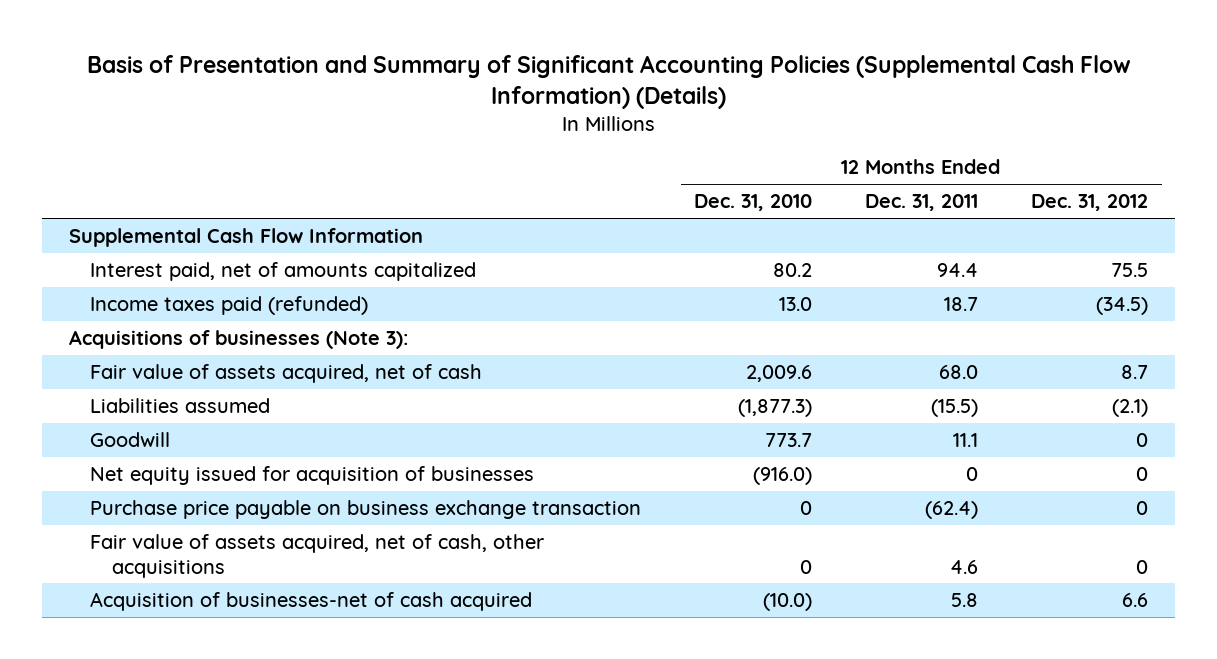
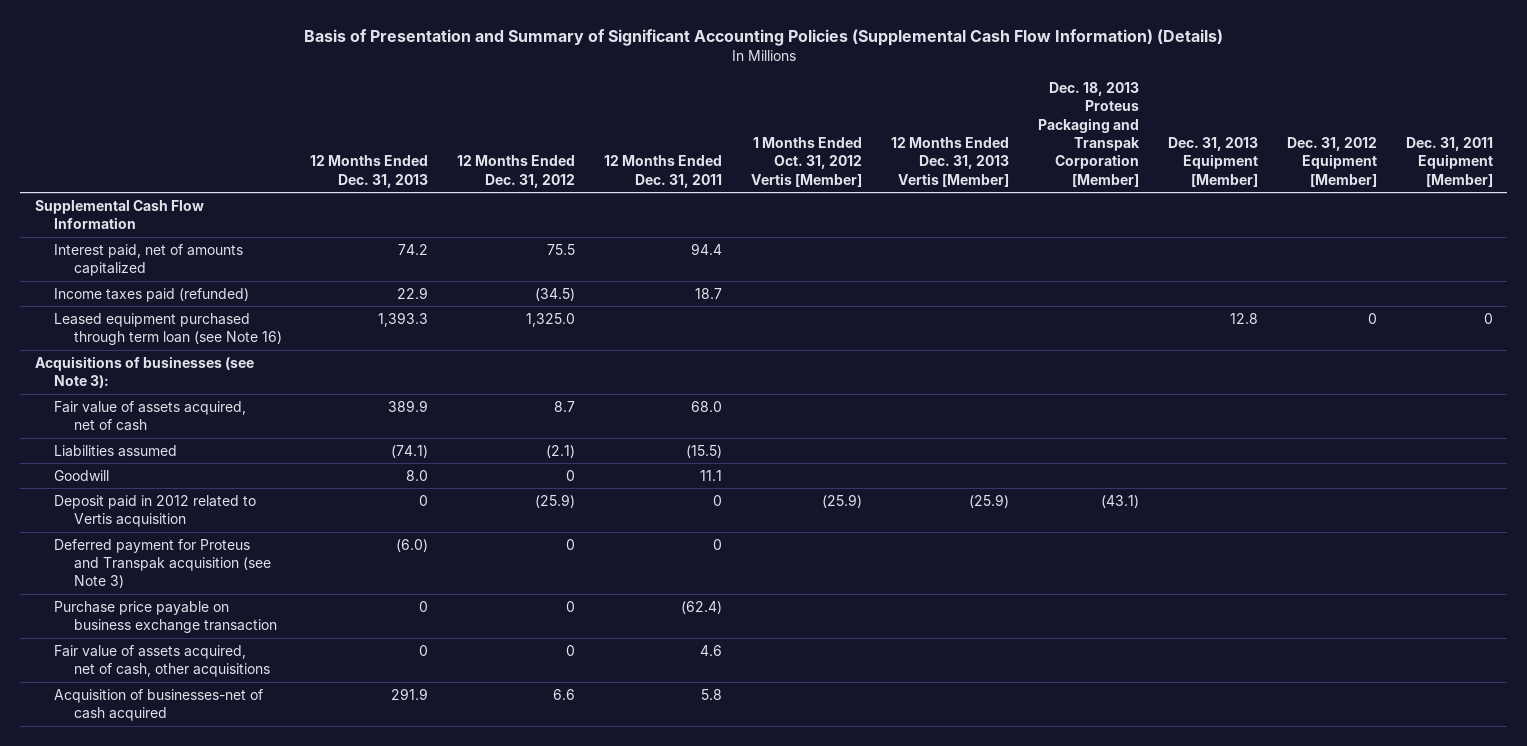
- | 12 Months Ended Dec. 31, 2010 | 12 Months Ended Dec. 31, 2011 | 12 Months Ended Dec. 31, 2012
+ | 12 Months Ended Dec. 31, 2013 | 12 Months Ended Dec. 31, 2012 | 12 Months Ended Dec. 31, 2011 | 1 Months Ended Oct. 31, 2012 Vertis [Member] | 12 Months Ended Dec. 31, 2013 Vertis [Member] | Dec. 18, 2013 Proteus Packaging and Transpak Corporation [Member] | Dec. 31, 2013 Equipment [Member] | Dec. 31, 2012 Equipment [Member] | Dec. 31, 2011 Equipment [Member]
- Acquisitions of businesses (Note 3):
+ Leased equipment purchased through term loan (see Note 16) | 1,393.3 | 1,325.0 | | | | | 12.8 | 0 | 0
+ Acquisitions of businesses (see Note 3):
- Net equity issued for acquisition of businesses | (916.0) | 0 | 0
+ Deposit paid in 2012 related to Vertis acquisition | 0 | (25.9) | 0 | (25.9) | (25.9) | (43.1) | | |
+ Deferred payment for Proteus and Transpak acquisition (see Note 3) | (6.0) | 0 | 0 | | | | | |

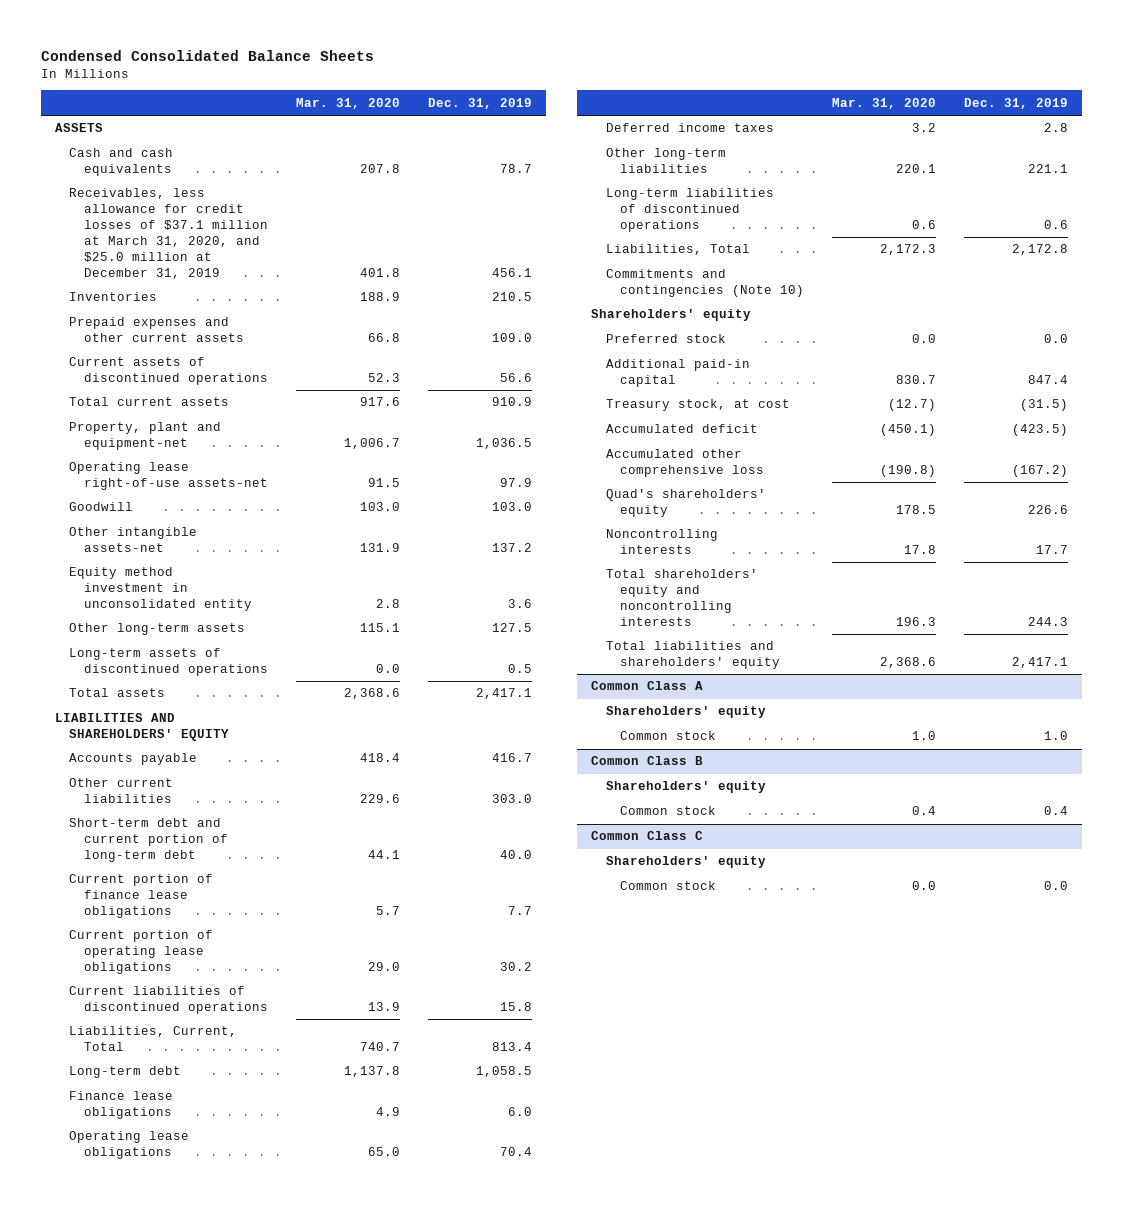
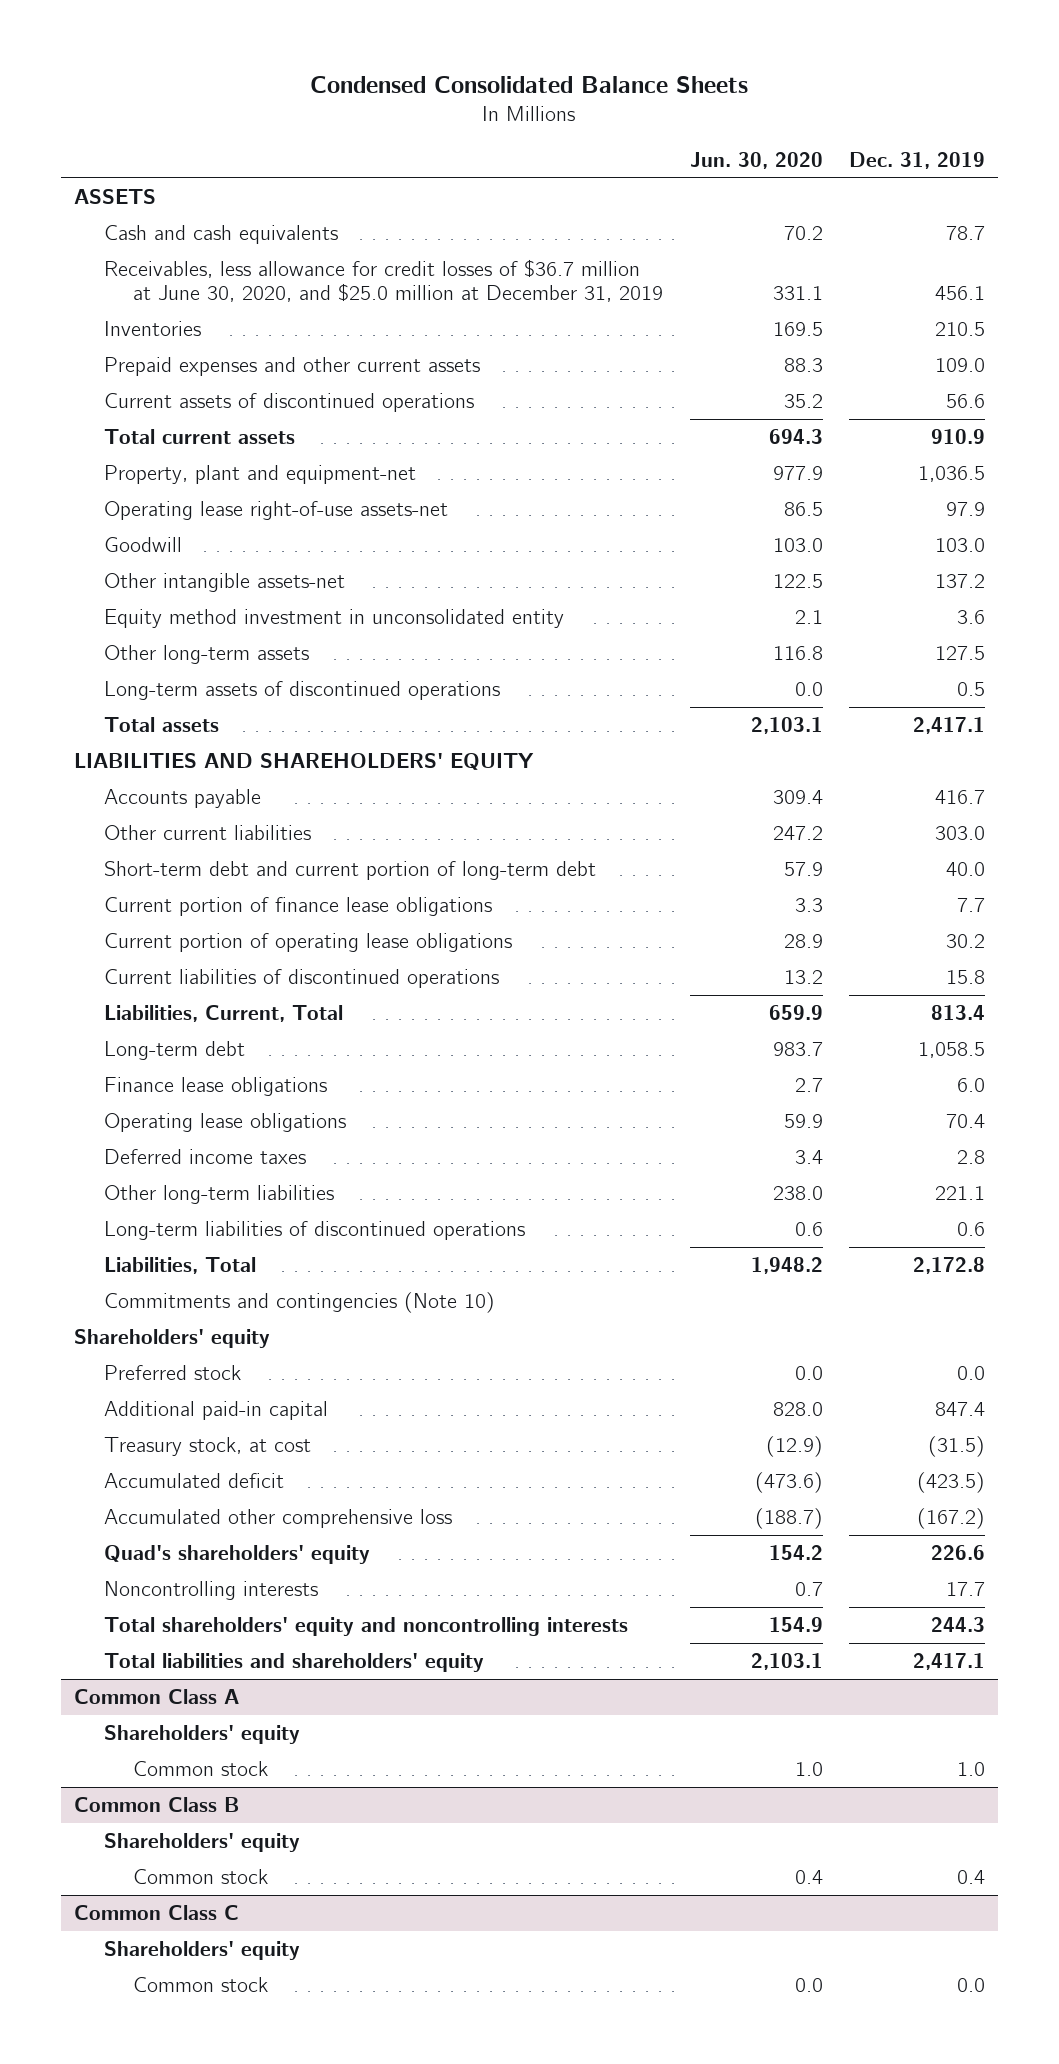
- | Mar. 31, 2020 | Dec. 31, 2019
+ | Jun. 30, 2020 | Dec. 31, 2019
- Receivables, less allowance for credit losses of $37.1 million at March 31, 2020, and $25.0 million at December 31, 2019 | 401.8 | 456.1
+ Receivables, less allowance for credit losses of $36.7 million at June 30, 2020, and $25.0 million at December 31, 2019 | 331.1 | 456.1

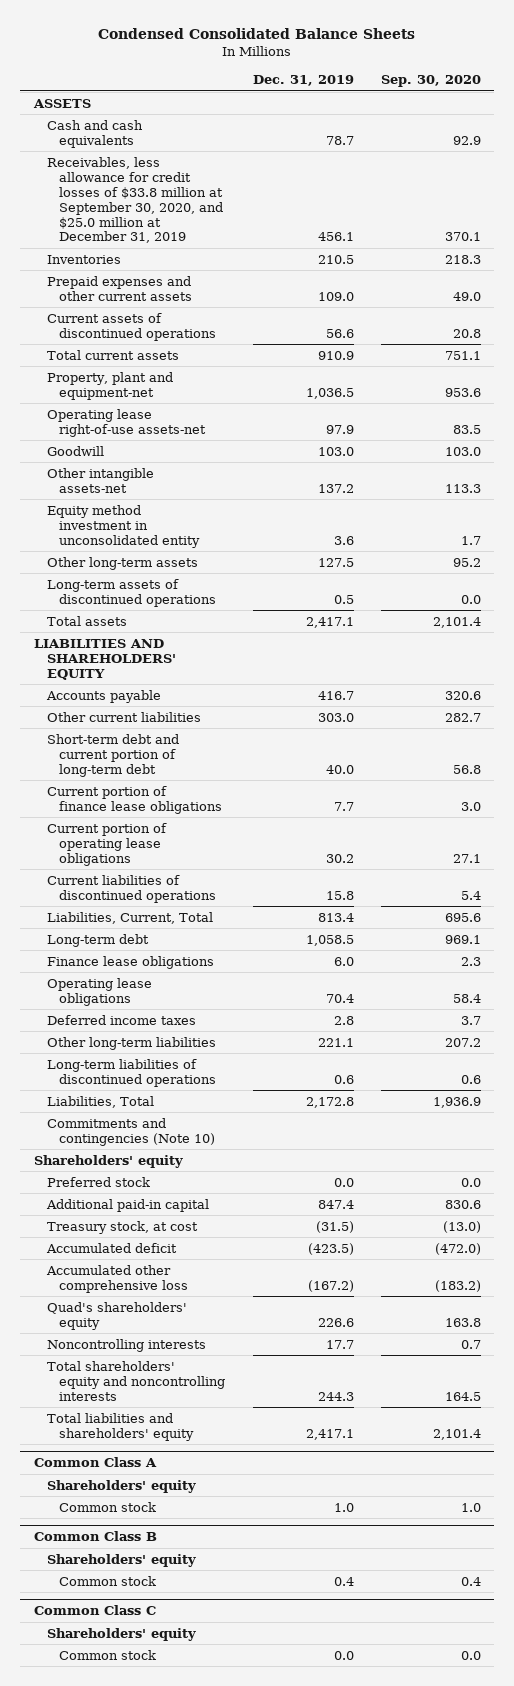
- | Jun. 30, 2020 | Dec. 31, 2019
+ | Dec. 31, 2019 | Sep. 30, 2020
- Receivables, less allowance for credit losses of $36.7 million at June 30, 2020, and $25.0 million at December 31, 2019 | 331.1 | 456.1
+ Receivables, less allowance for credit losses of $33.8 million at September 30, 2020, and $25.0 million at December 31, 2019 | 456.1 | 370.1

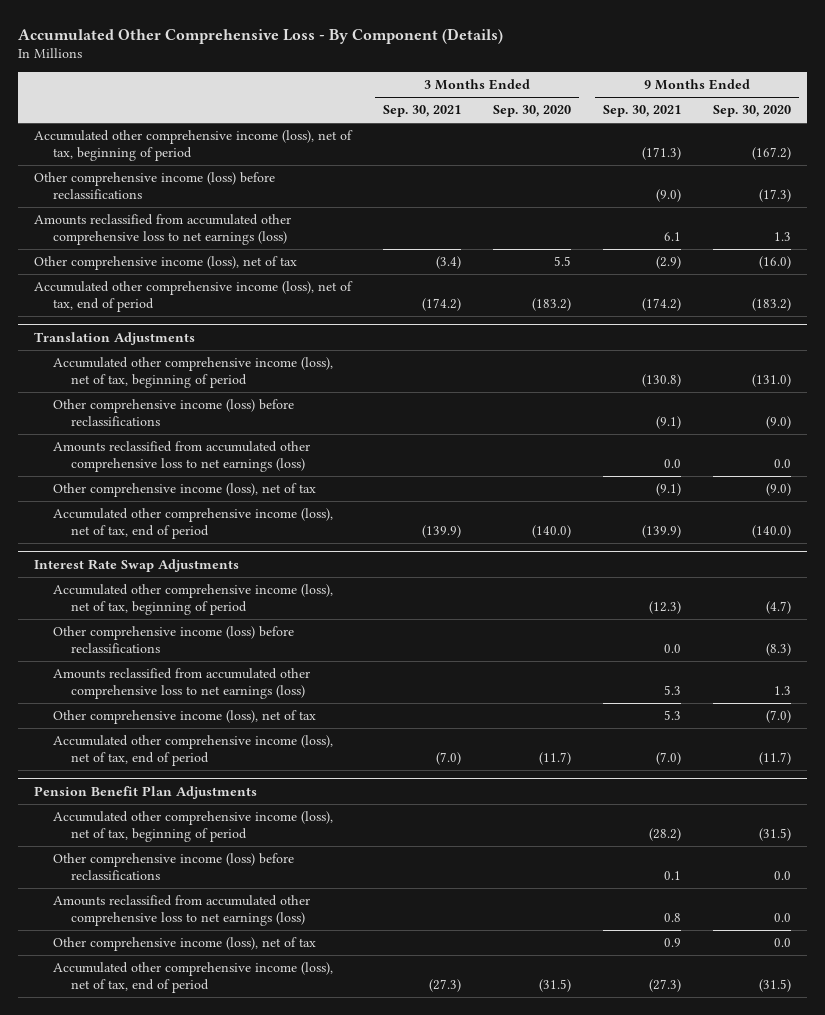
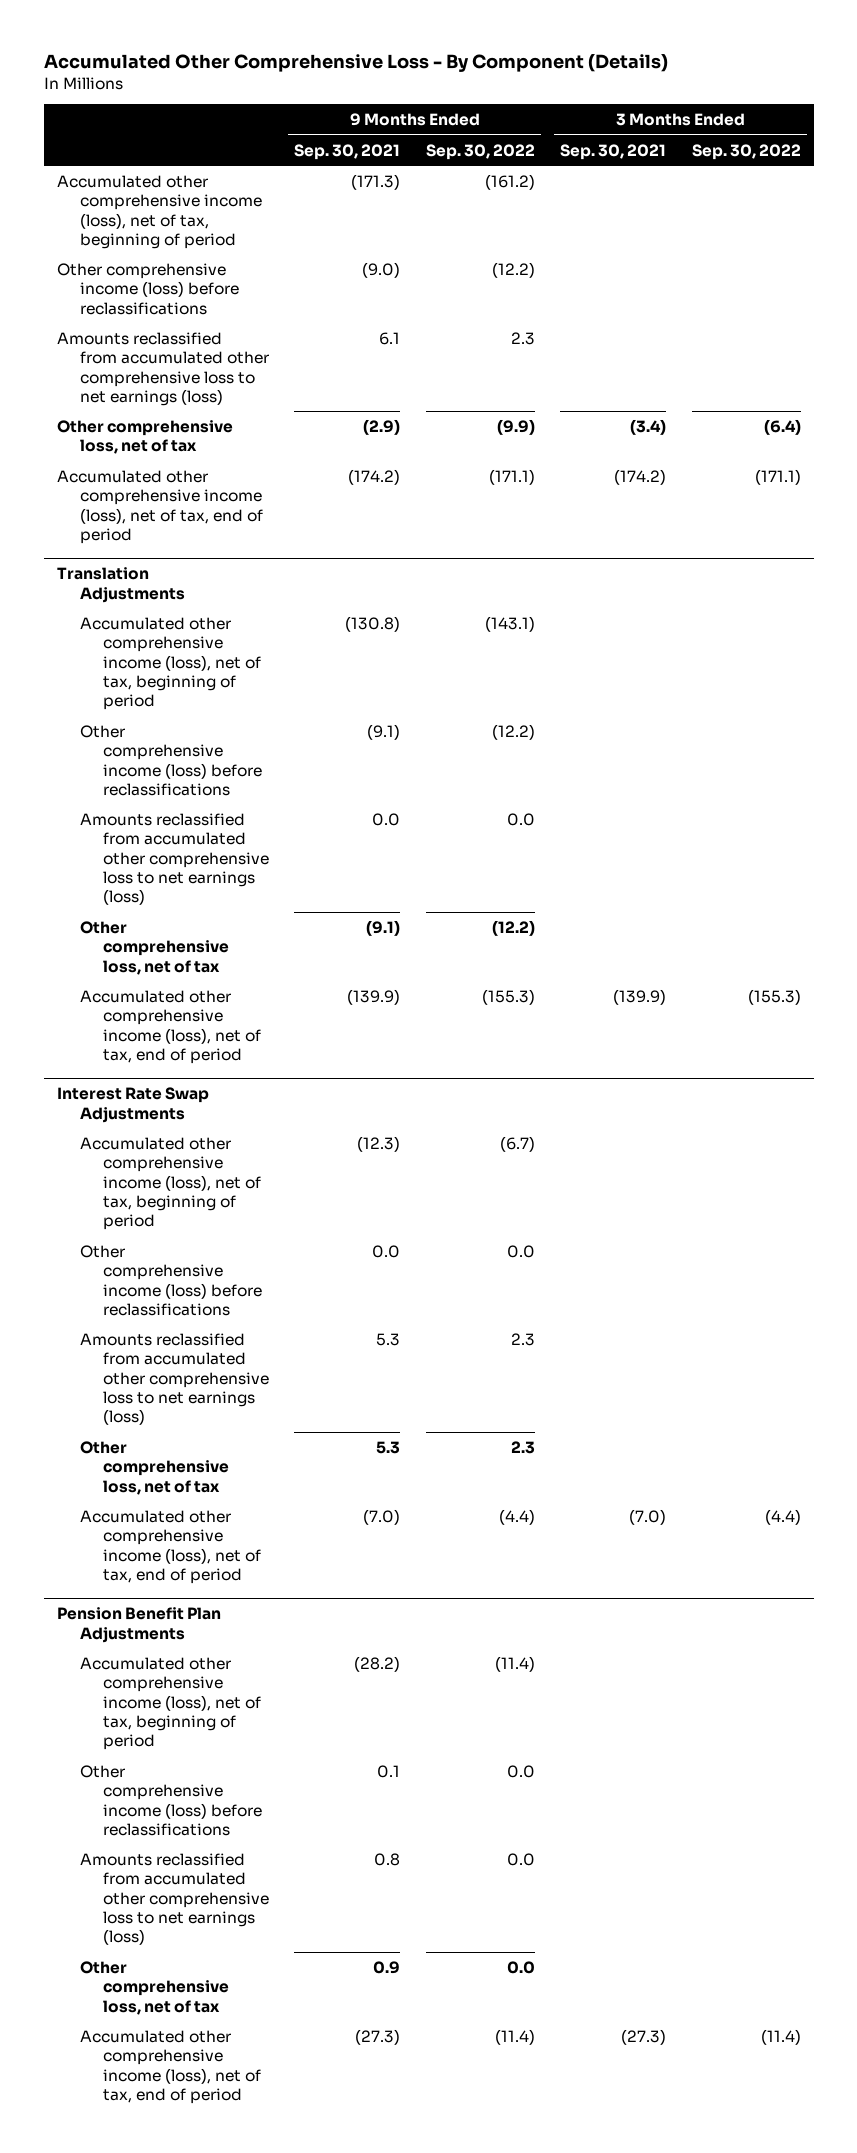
- | 3 Months Ended Sep. 30, 2021 | 3 Months Ended Sep. 30, 2020 | 9 Months Ended Sep. 30, 2021 | 9 Months Ended Sep. 30, 2020
+ | 9 Months Ended Sep. 30, 2021 | 9 Months Ended Sep. 30, 2022 | 3 Months Ended Sep. 30, 2021 | 3 Months Ended Sep. 30, 2022
- Other comprehensive income (loss), net of tax | (3.4) | 5.5 | (2.9) | (16.0)
+ Other comprehensive loss, net of tax | (2.9) | (9.9) | (3.4) | (6.4)
@ Translation Adjustments
- Other comprehensive income (loss), net of tax | | | (9.1) | (9.0)
+ Other comprehensive loss, net of tax | (9.1) | (12.2) | |
@ Interest Rate Swap Adjustments
- Other comprehensive income (loss), net of tax | | | 5.3 | (7.0)
+ Other comprehensive loss, net of tax | 5.3 | 2.3 | |
@ Pension Benefit Plan Adjustments
- Other comprehensive income (loss), net of tax | | | 0.9 | 0.0
+ Other comprehensive loss, net of tax | 0.9 | 0.0 | |

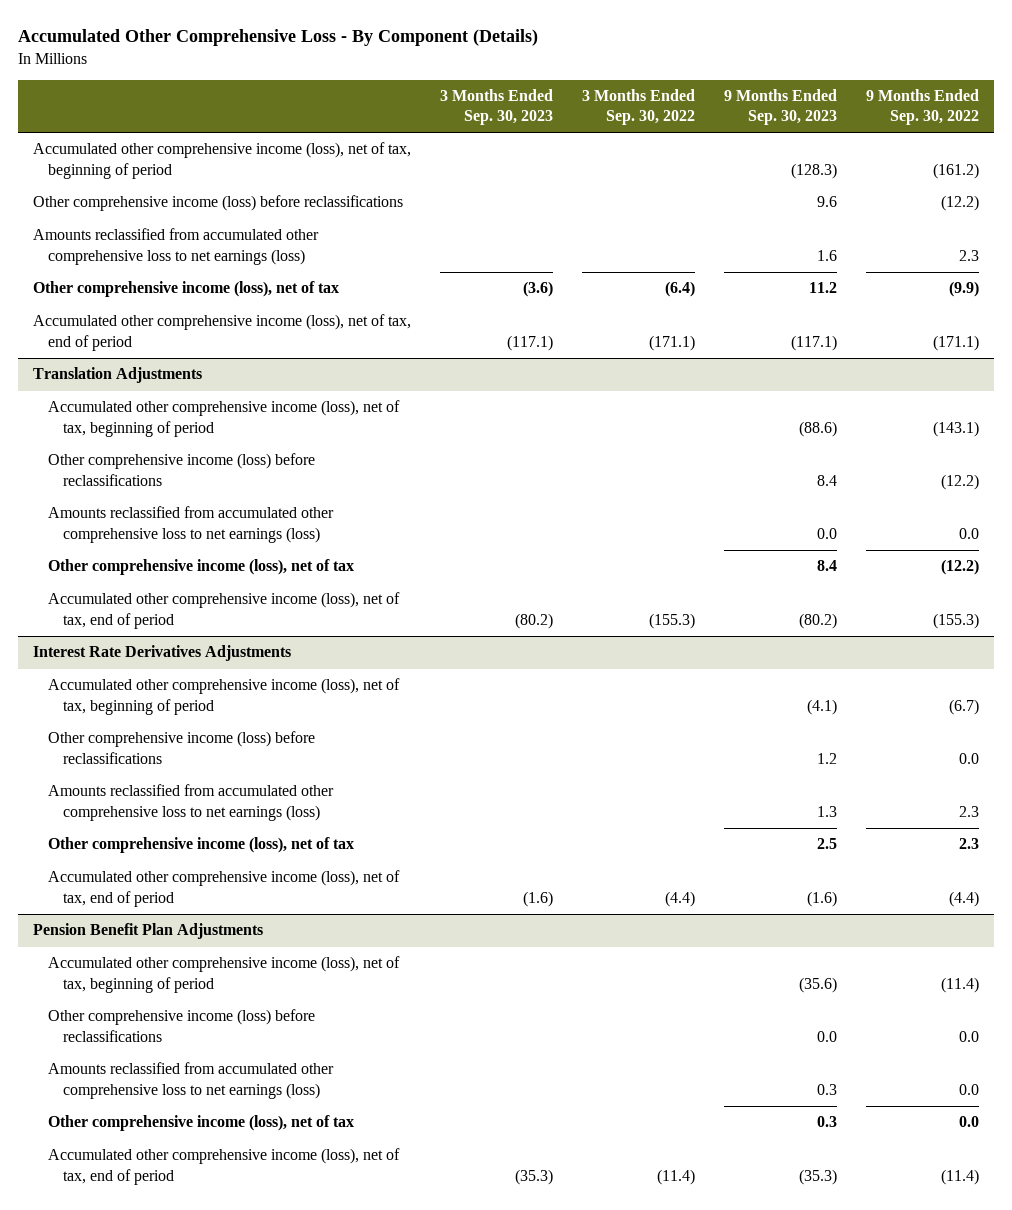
- | 9 Months Ended Sep. 30, 2021 | 9 Months Ended Sep. 30, 2022 | 3 Months Ended Sep. 30, 2021 | 3 Months Ended Sep. 30, 2022
+ | 3 Months Ended Sep. 30, 2023 | 3 Months Ended Sep. 30, 2022 | 9 Months Ended Sep. 30, 2023 | 9 Months Ended Sep. 30, 2022
- Other comprehensive loss, net of tax | (2.9) | (9.9) | (3.4) | (6.4)
+ Other comprehensive income (loss), net of tax | (3.6) | (6.4) | 11.2 | (9.9)
@ Translation Adjustments
- Other comprehensive loss, net of tax | (9.1) | (12.2) | |
+ Other comprehensive income (loss), net of tax | | | 8.4 | (12.2)
- Interest Rate Swap Adjustments
+ Interest Rate Derivatives Adjustments
- Other comprehensive loss, net of tax | 5.3 | 2.3 | |
+ Other comprehensive income (loss), net of tax | | | 2.5 | 2.3
@ Pension Benefit Plan Adjustments
- Other comprehensive loss, net of tax | 0.9 | 0.0 | |
+ Other comprehensive income (loss), net of tax | | | 0.3 | 0.0

